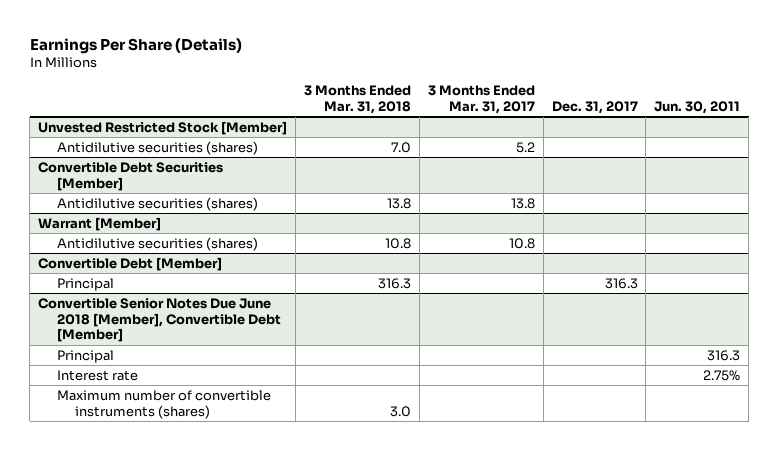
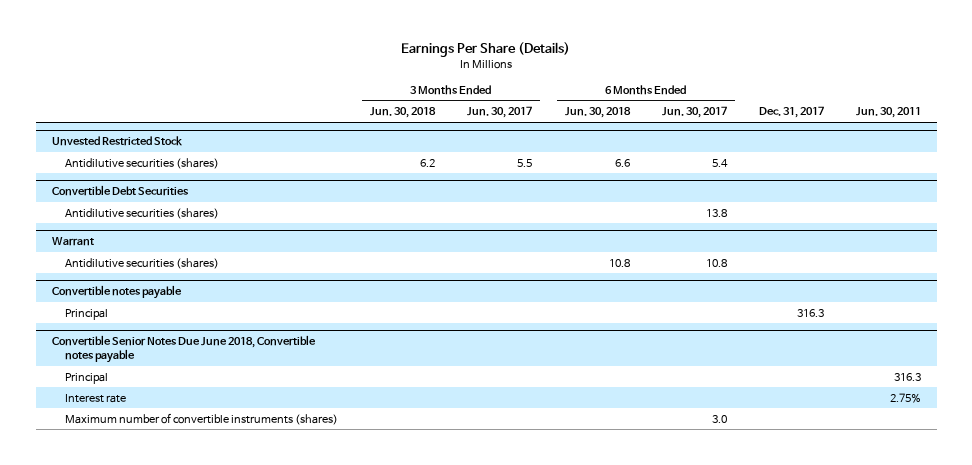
- | 3 Months Ended Mar. 31, 2018 | 3 Months Ended Mar. 31, 2017 | Dec. 31, 2017 | Jun. 30, 2011
+ | 3 Months Ended Jun. 30, 2018 | 3 Months Ended Jun. 30, 2017 | 6 Months Ended Jun. 30, 2018 | 6 Months Ended Jun. 30, 2017 | Dec. 31, 2017 | Jun. 30, 2011
- Unvested Restricted Stock [Member]
+ Unvested Restricted Stock
- Convertible Debt Securities [Member]
+ Convertible Debt Securities
- Warrant [Member]
+ Warrant
- Convertible Debt [Member]
+ Convertible notes payable
- Convertible Senior Notes Due June 2018 [Member], Convertible Debt [Member]
+ Convertible Senior Notes Due June 2018, Convertible notes payable

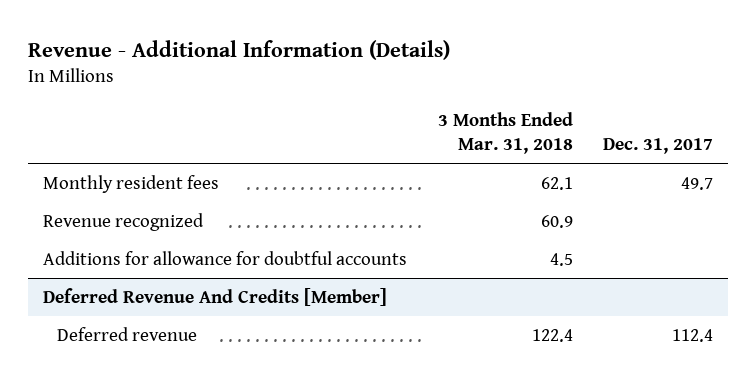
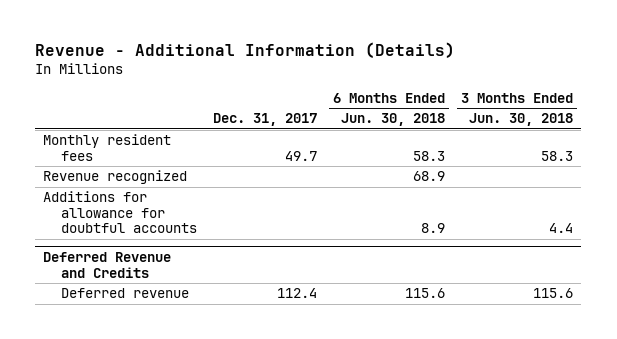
- | 3 Months Ended Mar. 31, 2018 | Dec. 31, 2017
+ | Dec. 31, 2017 | 6 Months Ended Jun. 30, 2018 | 3 Months Ended Jun. 30, 2018
- Deferred Revenue And Credits [Member]
+ Deferred Revenue and Credits

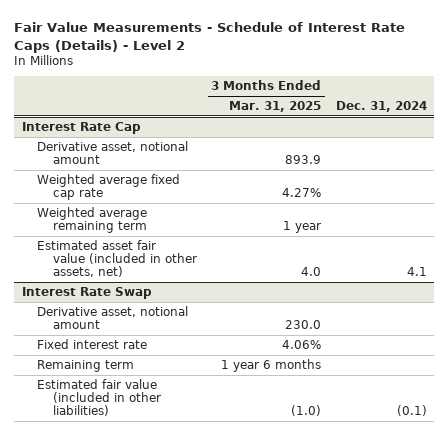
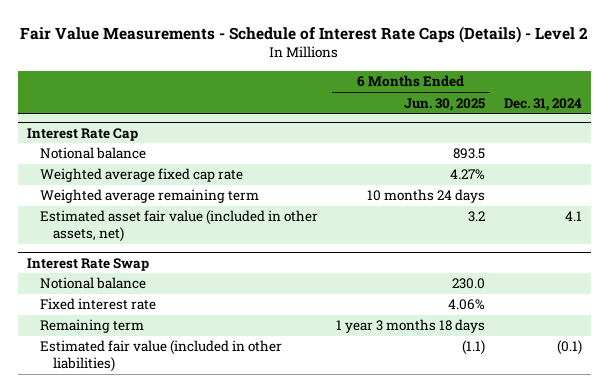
- | 3 Months Ended Mar. 31, 2025 | Dec. 31, 2024
+ | 6 Months Ended Jun. 30, 2025 | Dec. 31, 2024
@ Interest Rate Cap
- Derivative asset, notional amount | 893.9 |
+ Notional balance | 893.5 |
@ Interest Rate Swap
- Derivative asset, notional amount | 230.0 |
+ Notional balance | 230.0 |

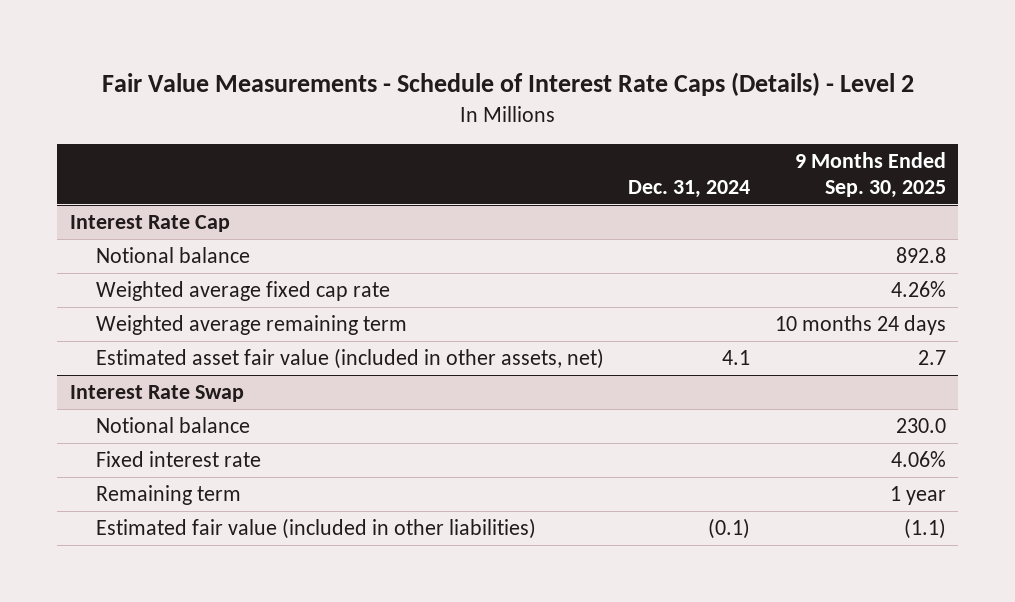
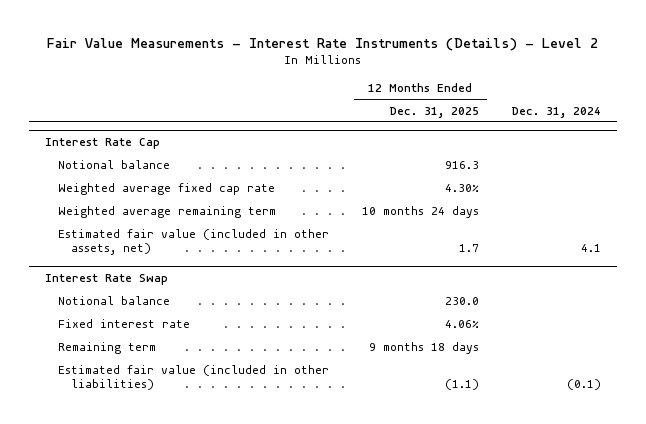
- Fair Value Measurements - Schedule of Interest Rate Caps (Details) - Level 2
+ Fair Value Measurements - Interest Rate Instruments (Details) - Level 2
- | Dec. 31, 2024 | 9 Months Ended Sep. 30, 2025
+ | 12 Months Ended Dec. 31, 2025 | Dec. 31, 2024
@ Interest Rate Cap
- Estimated asset fair value (included in other assets, net) | 4.1 | 2.7
+ Estimated fair value (included in other assets, net) | 1.7 | 4.1

